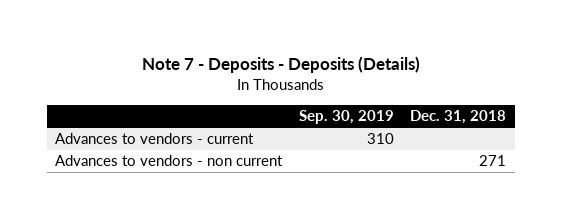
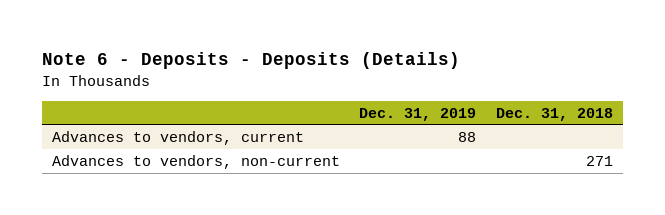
- Note 7 - Deposits - Deposits (Details)
+ Note 6 - Deposits - Deposits (Details)
- | Sep. 30, 2019 | Dec. 31, 2018
+ | Dec. 31, 2019 | Dec. 31, 2018
- Advances to vendors - current | 310 |
- Advances to vendors - non current | | 271
+ Advances to vendors, current | 88 |
+ Advances to vendors, non-current | | 271

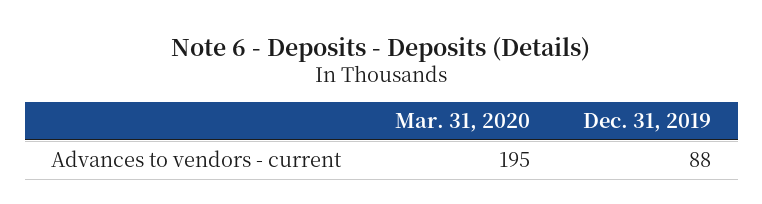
- | Dec. 31, 2019 | Dec. 31, 2018
+ | Mar. 31, 2020 | Dec. 31, 2019
- Advances to vendors, current | 88 |
- Advances to vendors, non-current | | 271
+ Advances to vendors - current | 195 | 88

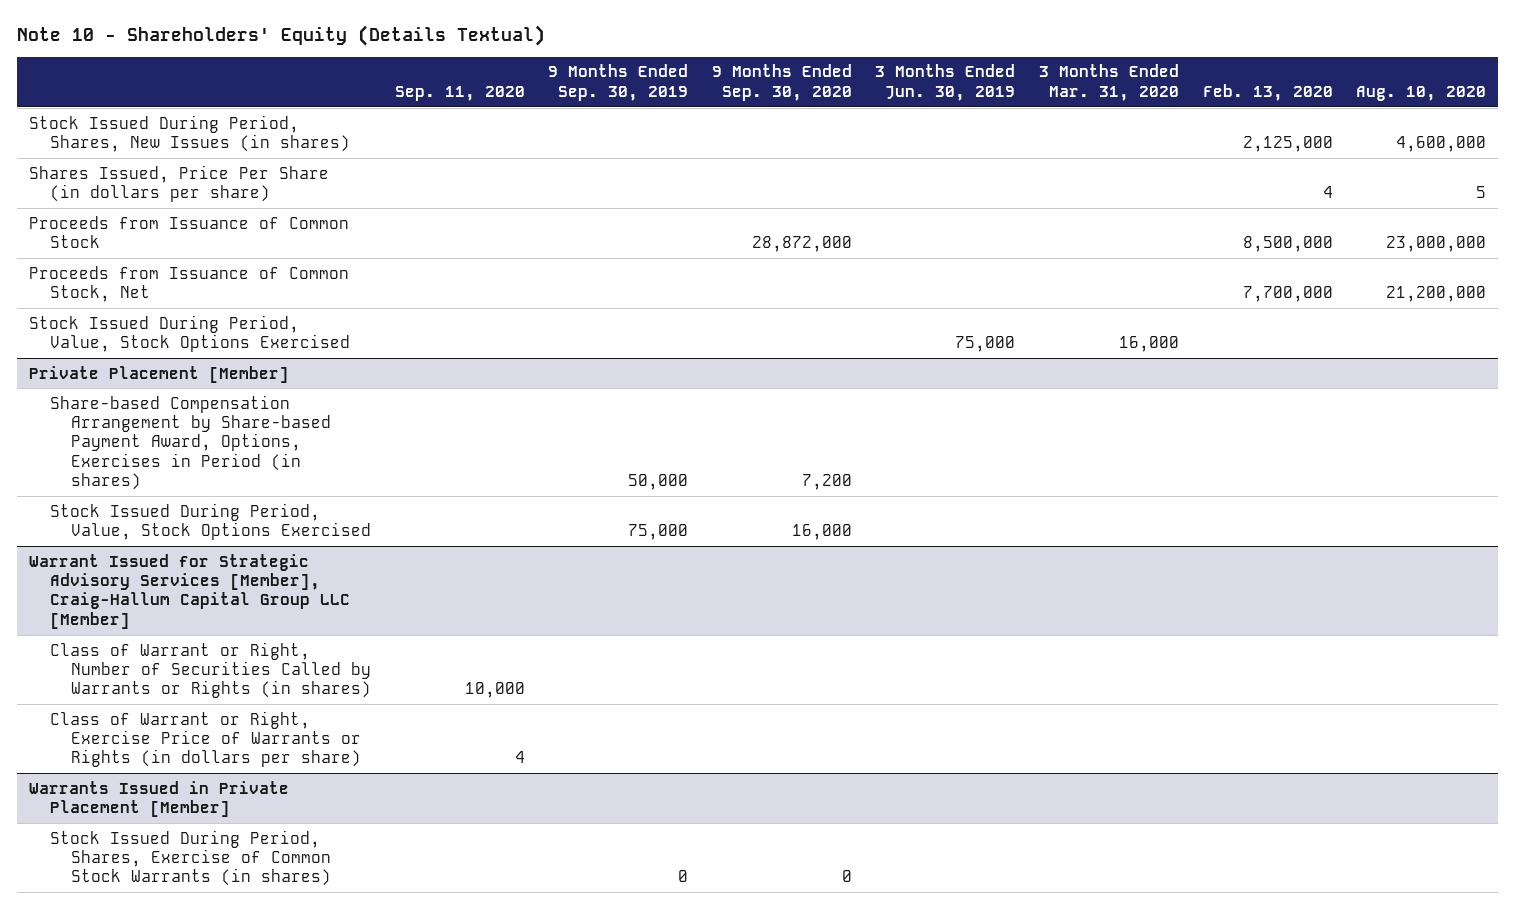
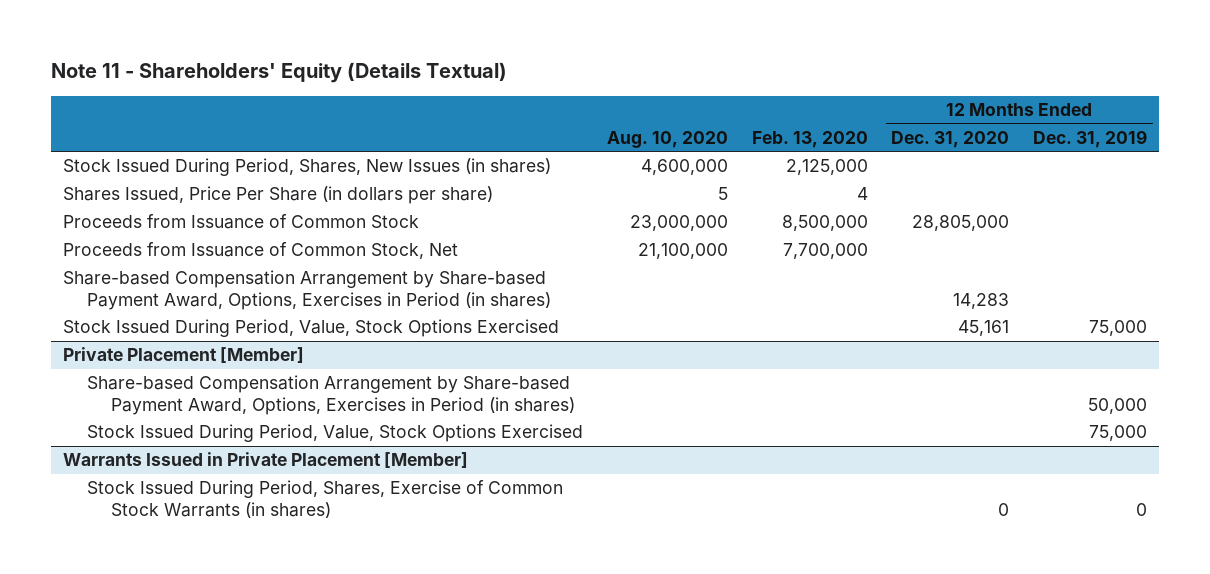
- Note 10 - Shareholders' Equity (Details Textual)
+ Note 11 - Shareholders' Equity (Details Textual)
- | Sep. 11, 2020 | 9 Months Ended Sep. 30, 2019 | 9 Months Ended Sep. 30, 2020 | 3 Months Ended Jun. 30, 2019 | 3 Months Ended Mar. 31, 2020 | Feb. 13, 2020 | Aug. 10, 2020
+ | Aug. 10, 2020 | Feb. 13, 2020 | 12 Months Ended Dec. 31, 2020 | 12 Months Ended Dec. 31, 2019
- Proceeds from Issuance of Common Stock, Net | | | | | | 7,700,000 | 21,200,000
+ Proceeds from Issuance of Common Stock, Net | 21,100,000 | 7,700,000 | |
+ Share-based Compensation Arrangement by Share-based Payment Award, Options, Exercises in Period (in shares) | | | 14,283 |
- Warrant Issued for Strategic Advisory Services [Member], Craig-Hallum Capital Group LLC [Member]
- Class of Warrant or Right, Number of Securities Called by Warrants or Rights (in shares) | 10,000 | | | | | |
- Class of Warrant or Right, Exercise Price of Warrants or Rights (in dollars per share) | 4 | | | | | |

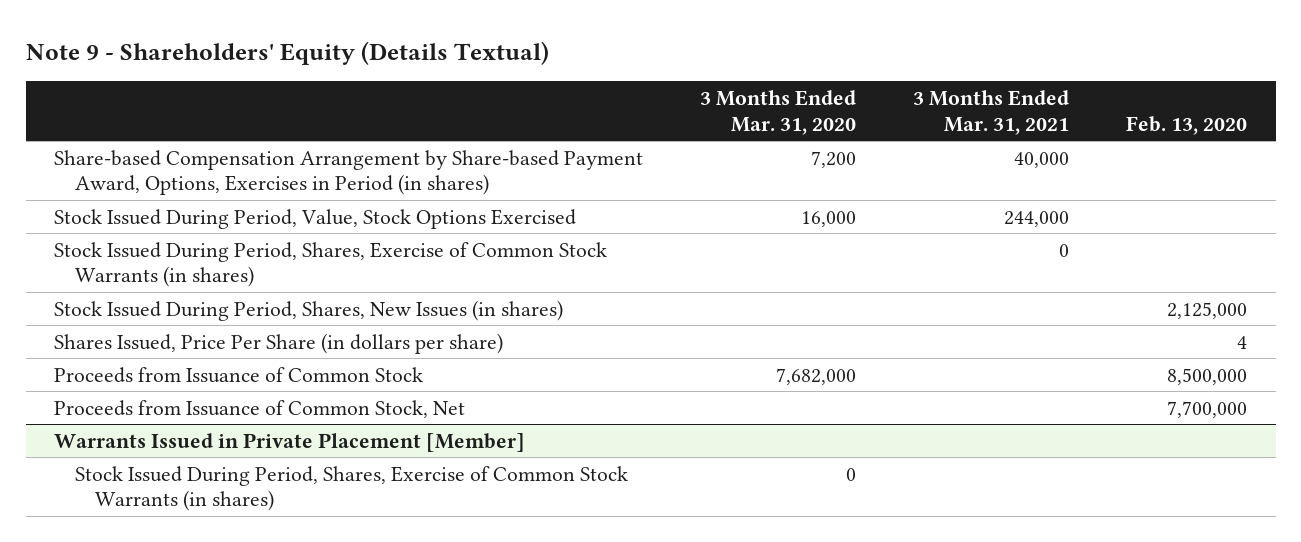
- Note 11 - Shareholders' Equity (Details Textual)
+ Note 9 - Shareholders' Equity (Details Textual)
- | Aug. 10, 2020 | Feb. 13, 2020 | 12 Months Ended Dec. 31, 2020 | 12 Months Ended Dec. 31, 2019
+ | 3 Months Ended Mar. 31, 2020 | 3 Months Ended Mar. 31, 2021 | Feb. 13, 2020
moved up: Share-based Compensation Arrangement by Share-based Payment Award, Options, Exercises in Period (in shares) | 7,200 | 40,000 |
moved up: Stock Issued During Period, Value, Stock Options Exercised | 16,000 | 244,000 |
+ Stock Issued During Period, Shares, Exercise of Common Stock Warrants (in shares) | | 0 |
- Private Placement [Member]
- Share-based Compensation Arrangement by Share-based Payment Award, Options, Exercises in Period (in shares) | | | | 50,000
- Stock Issued During Period, Value, Stock Options Exercised | | | | 75,000

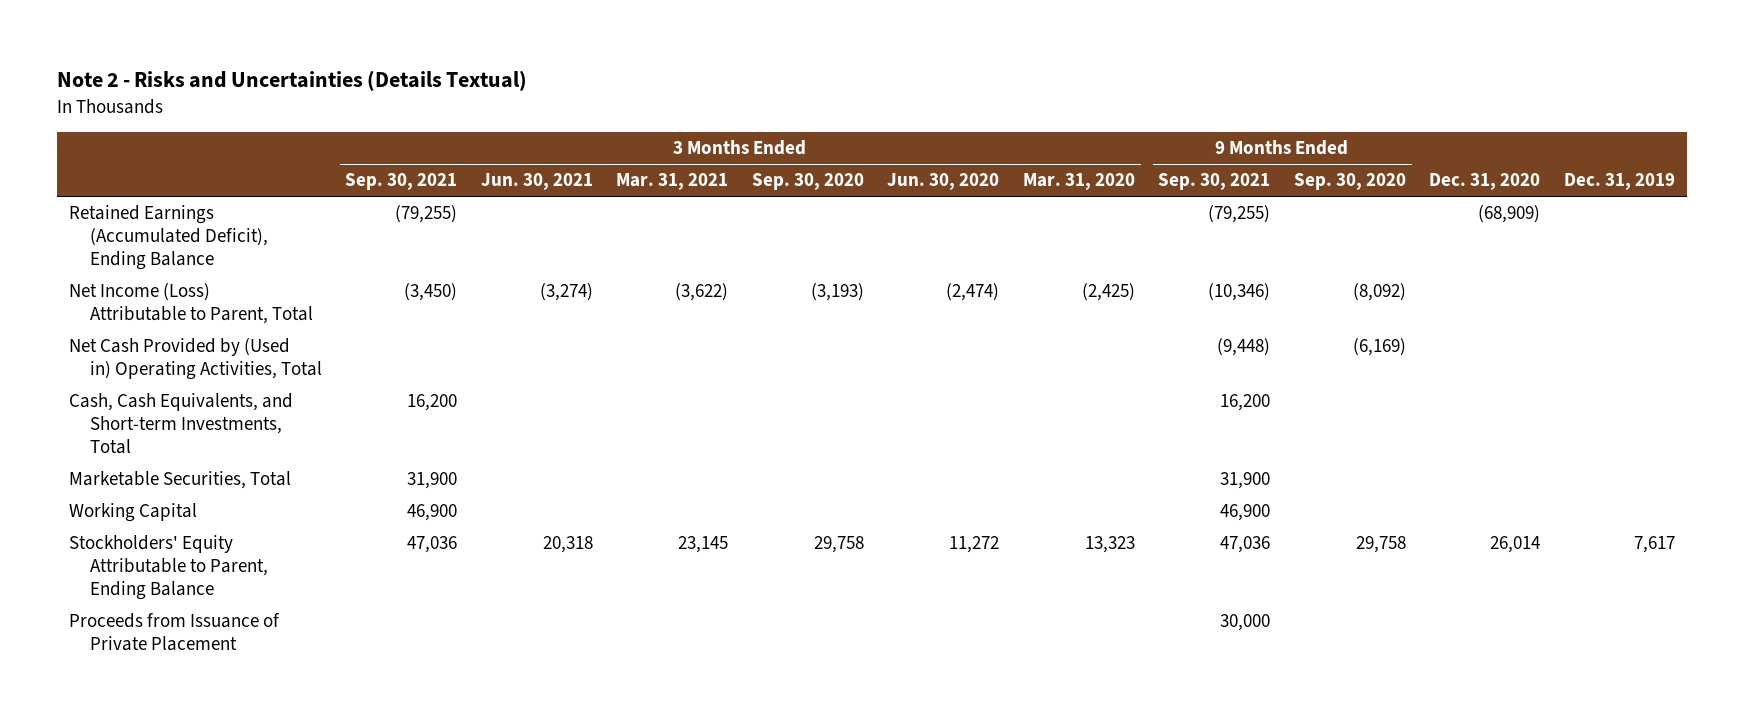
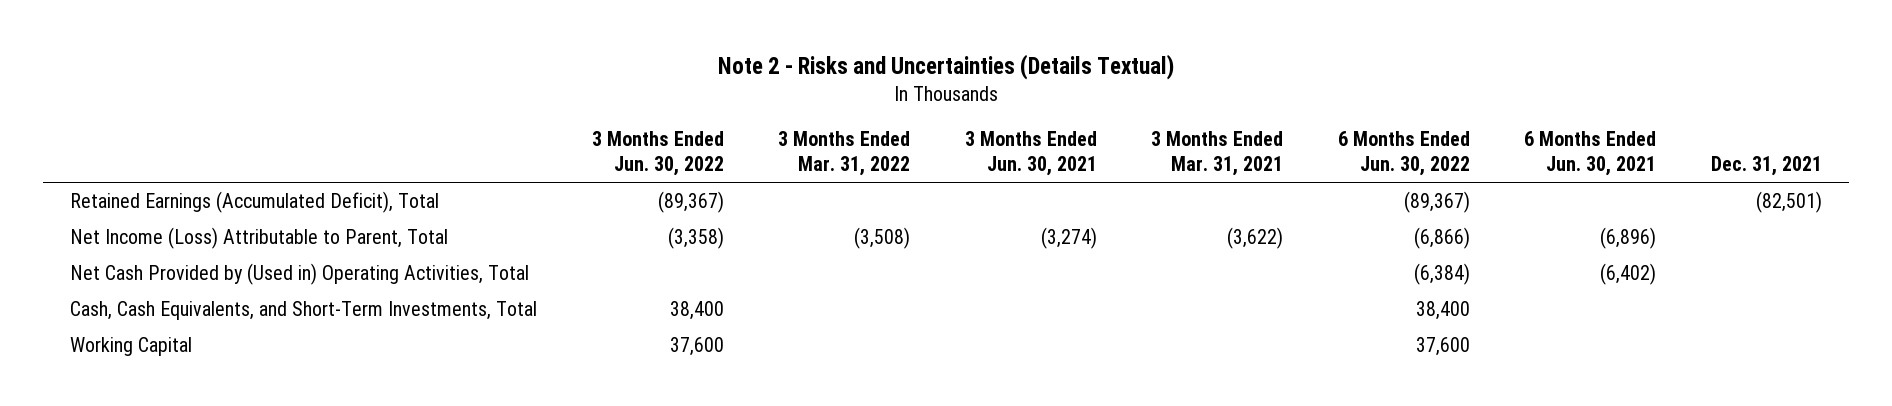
- | 3 Months Ended Sep. 30, 2021 | 3 Months Ended Jun. 30, 2021 | 3 Months Ended Mar. 31, 2021 | 3 Months Ended Sep. 30, 2020 | 3 Months Ended Jun. 30, 2020 | 3 Months Ended Mar. 31, 2020 | 9 Months Ended Sep. 30, 2021 | 9 Months Ended Sep. 30, 2020 | Dec. 31, 2020 | Dec. 31, 2019
+ | 3 Months Ended Jun. 30, 2022 | 3 Months Ended Mar. 31, 2022 | 3 Months Ended Jun. 30, 2021 | 3 Months Ended Mar. 31, 2021 | 6 Months Ended Jun. 30, 2022 | 6 Months Ended Jun. 30, 2021 | Dec. 31, 2021
- Retained Earnings (Accumulated Deficit), Ending Balance | (79,255) | | | | | | (79,255) | | (68,909) |
+ Retained Earnings (Accumulated Deficit), Total | (89,367) | | | | (89,367) | | (82,501)
- Cash, Cash Equivalents, and Short-term Investments, Total | 16,200 | | | | | | 16,200 | | |
- Marketable Securities, Total | 31,900 | | | | | | 31,900 | | |
+ Cash, Cash Equivalents, and Short-Term Investments, Total | 38,400 | | | | 38,400 | |
- Stockholders' Equity Attributable to Parent, Ending Balance | 47,036 | 20,318 | 23,145 | 29,758 | 11,272 | 13,323 | 47,036 | 29,758 | 26,014 | 7,617
- Proceeds from Issuance of Private Placement | | | | | | | 30,000 | | |

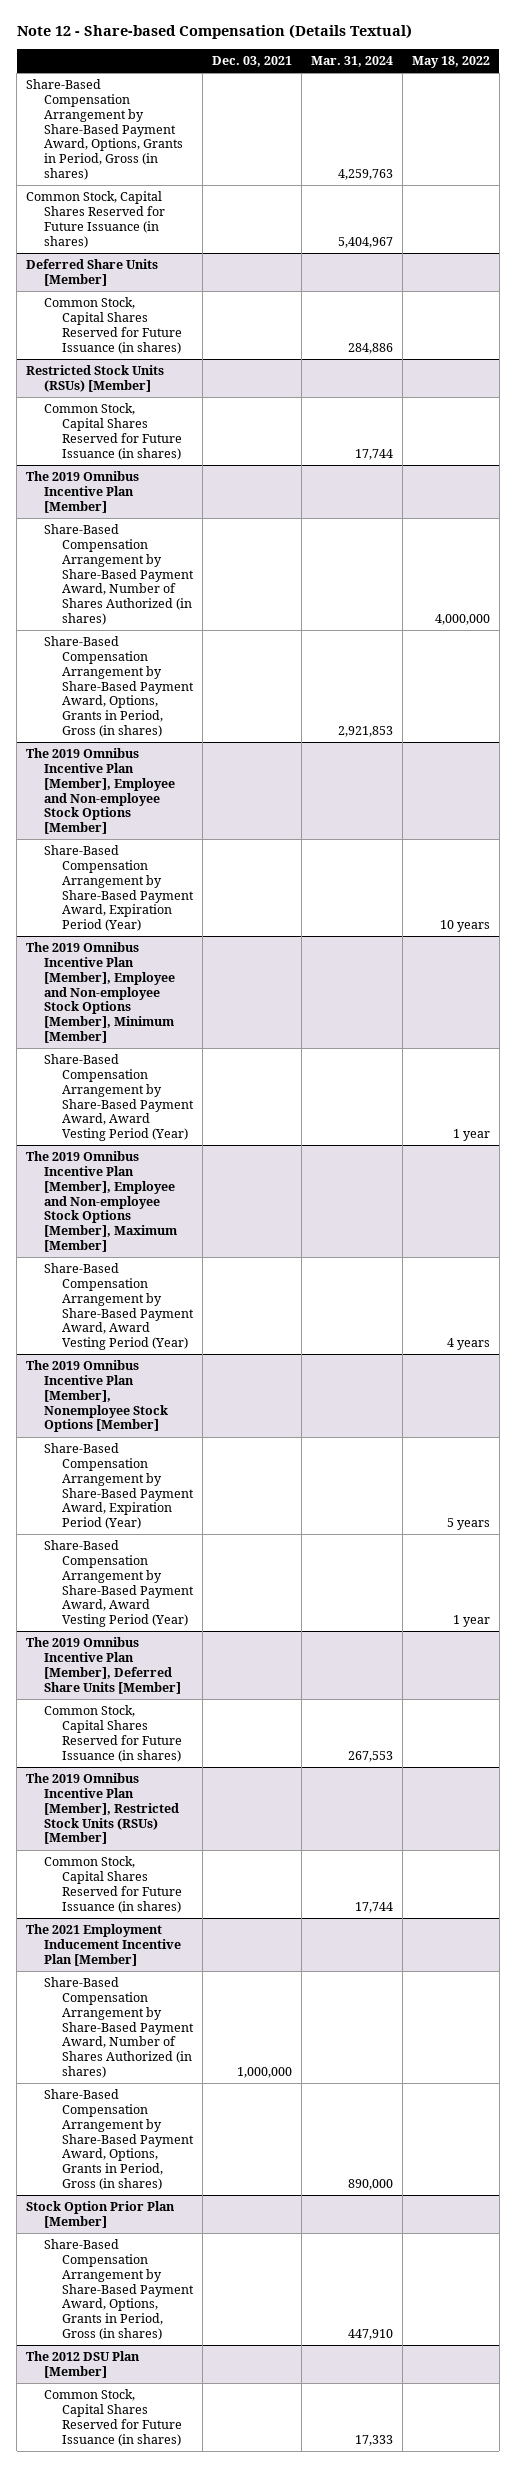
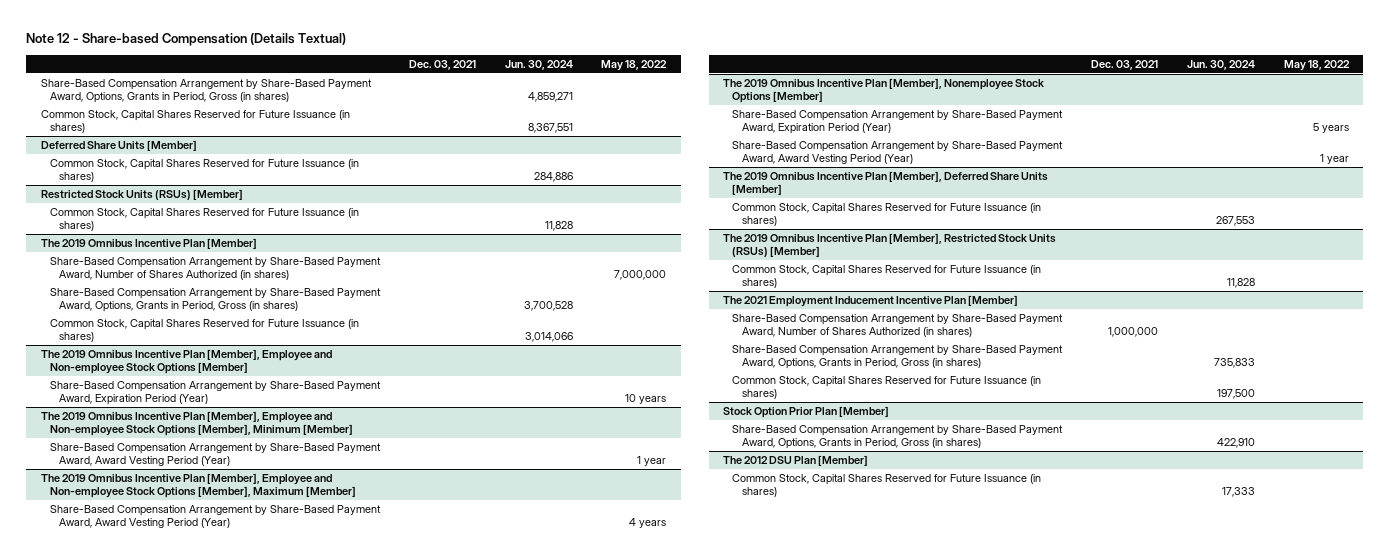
- | Dec. 03, 2021 | Mar. 31, 2024 | May 18, 2022
+ | Dec. 03, 2021 | Jun. 30, 2024 | May 18, 2022
@ The 2019 Omnibus Incentive Plan [Member]
- Share-Based Compensation Arrangement by Share-Based Payment Award, Number of Shares Authorized (in shares) | | | 4,000,000
+ Share-Based Compensation Arrangement by Share-Based Payment Award, Number of Shares Authorized (in shares) | | | 7,000,000
+ Common Stock, Capital Shares Reserved for Future Issuance (in shares) | | 3,014,066 |
@ The 2021 Employment Inducement Incentive Plan [Member]
+ Common Stock, Capital Shares Reserved for Future Issuance (in shares) | | 197,500 |

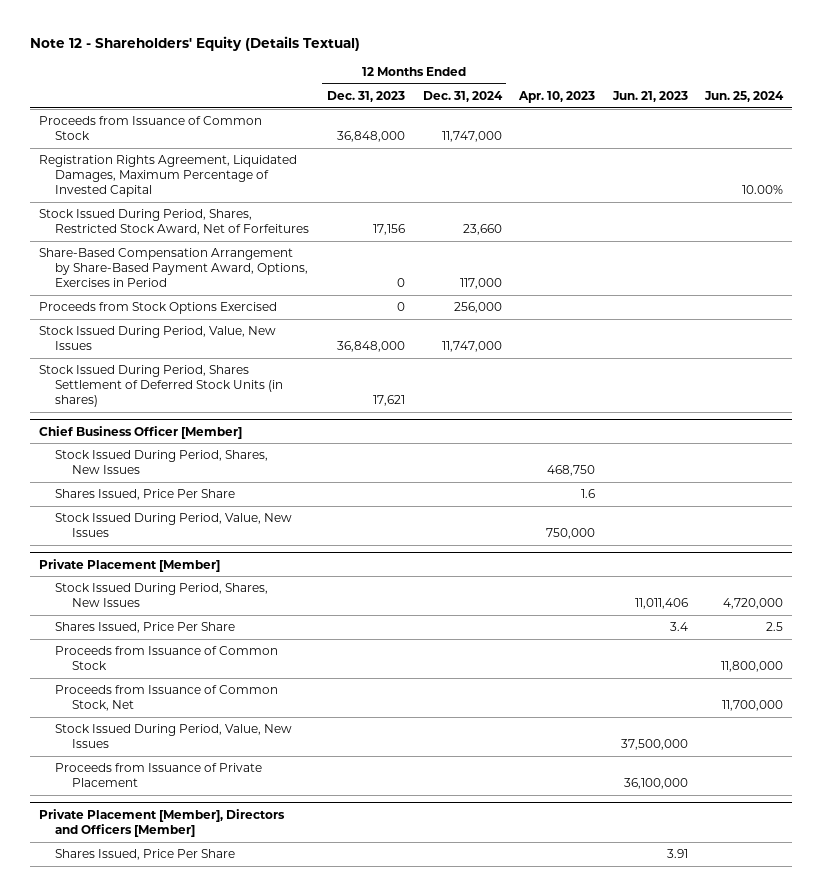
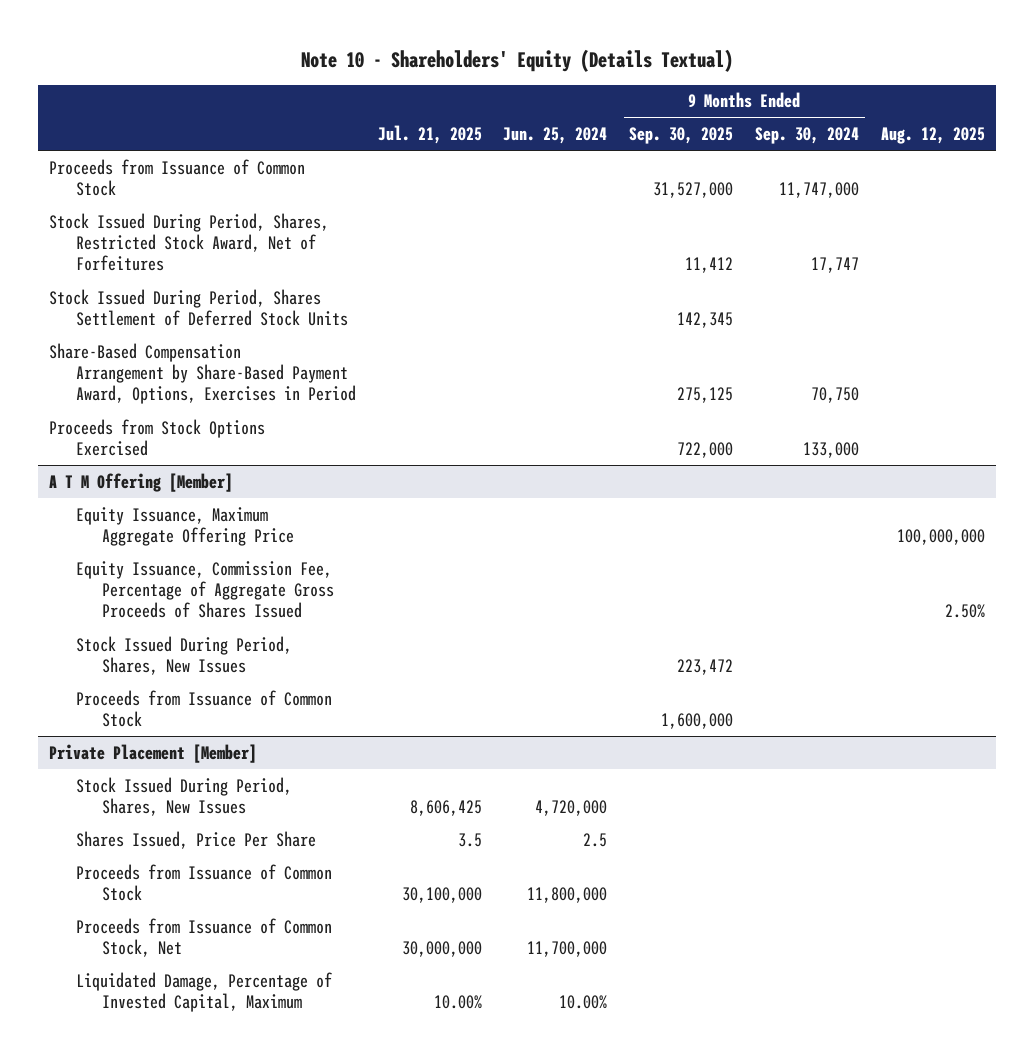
- Note 12 - Shareholders' Equity (Details Textual)
+ Note 10 - Shareholders' Equity (Details Textual)
- | 12 Months Ended Dec. 31, 2023 | 12 Months Ended Dec. 31, 2024 | Apr. 10, 2023 | Jun. 21, 2023 | Jun. 25, 2024
+ | Jul. 21, 2025 | Jun. 25, 2024 | 9 Months Ended Sep. 30, 2025 | 9 Months Ended Sep. 30, 2024 | Aug. 12, 2025
- Registration Rights Agreement, Liquidated Damages, Maximum Percentage of Invested Capital | | | | | 10.00%
+ Stock Issued During Period, Shares Settlement of Deferred Stock Units | | | 142,345 | |
- Stock Issued During Period, Value, New Issues | 36,848,000 | 11,747,000 | | |
- Stock Issued During Period, Shares Settlement of Deferred Stock Units (in shares) | 17,621 | | | |
- Chief Business Officer [Member]
- Stock Issued During Period, Shares, New Issues | | | 468,750 | |
- Shares Issued, Price Per Share | | | 1.6 | |
- Stock Issued During Period, Value, New Issues | | | 750,000 | |
+ A T M Offering [Member]
+ Equity Issuance, Maximum Aggregate Offering Price | | | | | 100,000,000
+ Equity Issuance, Commission Fee, Percentage of Aggregate Gross Proceeds of Shares Issued | | | | | 2.50%
+ Stock Issued During Period, Shares, New Issues | | | 223,472 | |
+ Proceeds from Issuance of Common Stock | | | 1,600,000 | |
@ Private Placement [Member]
- Stock Issued During Period, Value, New Issues | | | | 37,500,000 |
- Proceeds from Issuance of Private Placement | | | | 36,100,000 |
- Private Placement [Member], Directors and Officers [Member]
- Shares Issued, Price Per Share | | | | 3.91 |
@ Private Placement [Member]
+ Liquidated Damage, Percentage of Invested Capital, Maximum | 10.00% | 10.00% | | |

